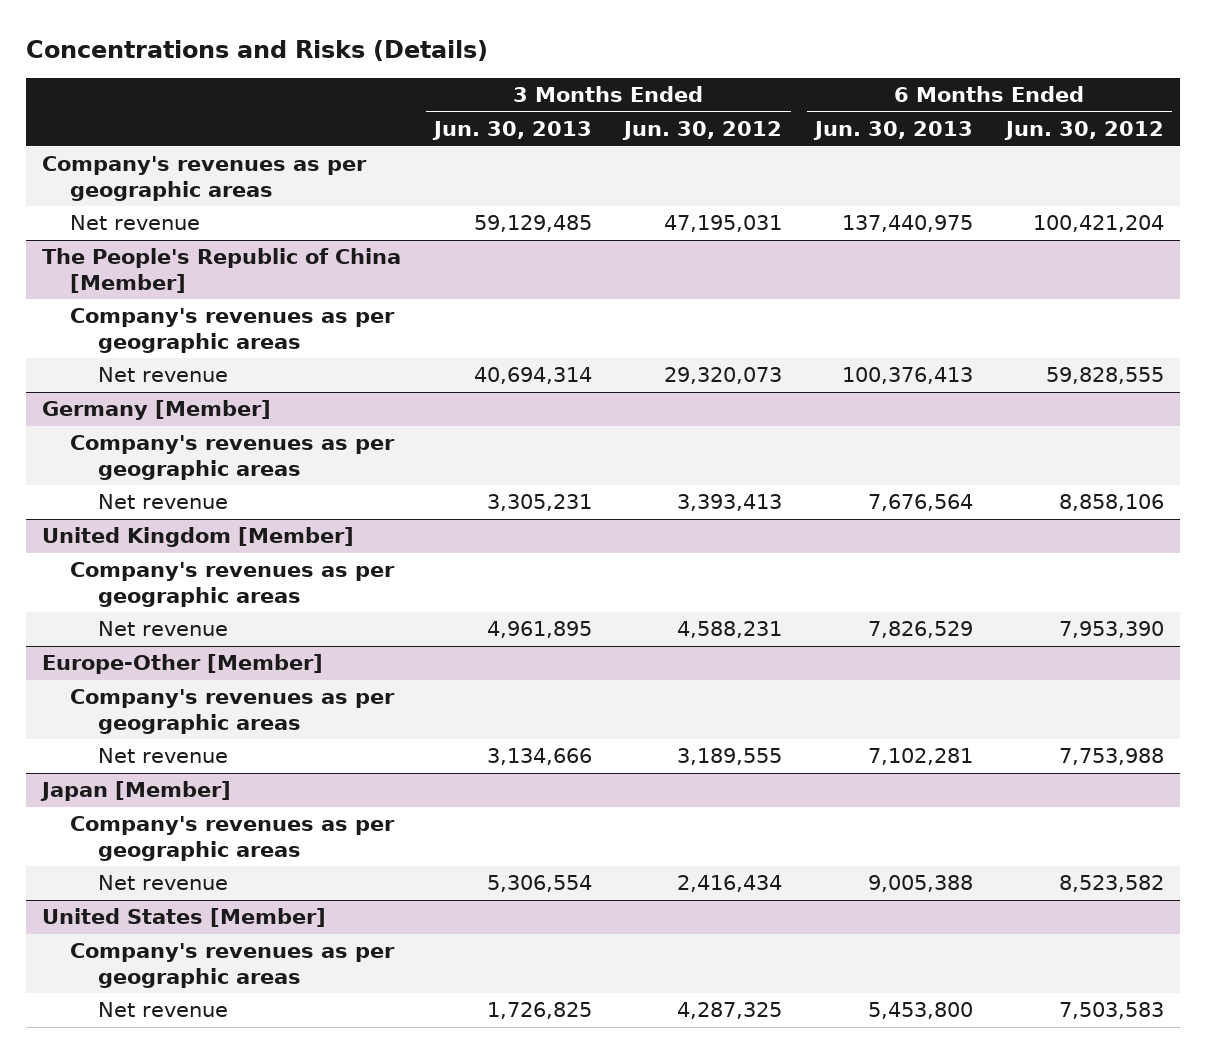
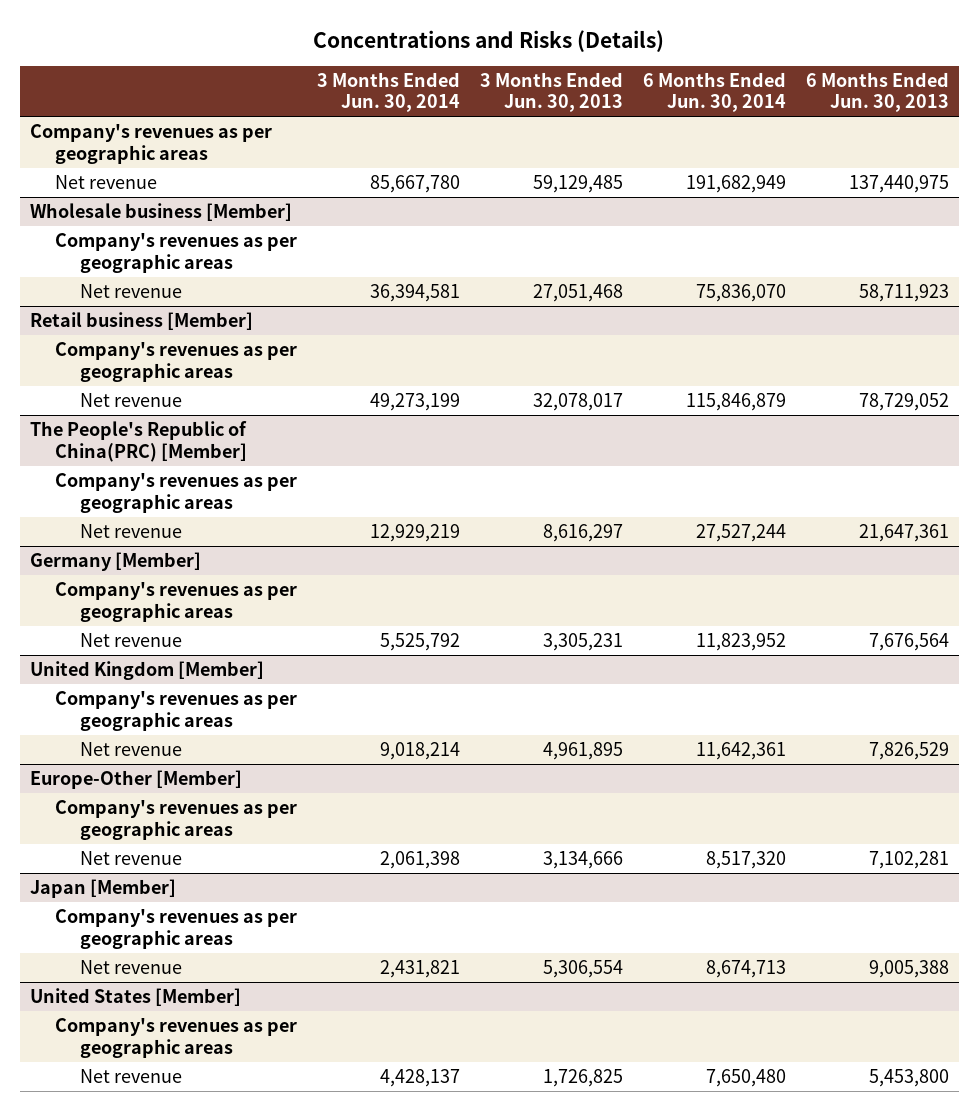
- | 3 Months Ended Jun. 30, 2013 | 3 Months Ended Jun. 30, 2012 | 6 Months Ended Jun. 30, 2013 | 6 Months Ended Jun. 30, 2012
+ | 3 Months Ended Jun. 30, 2014 | 3 Months Ended Jun. 30, 2013 | 6 Months Ended Jun. 30, 2014 | 6 Months Ended Jun. 30, 2013
- The People's Republic of China [Member]
+ Wholesale business [Member]
- Net revenue | 40,694,314 | 29,320,073 | 100,376,413 | 59,828,555
+ Net revenue | 36,394,581 | 27,051,468 | 75,836,070 | 58,711,923
+ Retail business [Member]
+ Company's revenues as per geographic areas
+ Net revenue | 49,273,199 | 32,078,017 | 115,846,879 | 78,729,052
+ The People's Republic of China(PRC) [Member]
+ Company's revenues as per geographic areas
+ Net revenue | 12,929,219 | 8,616,297 | 27,527,244 | 21,647,361

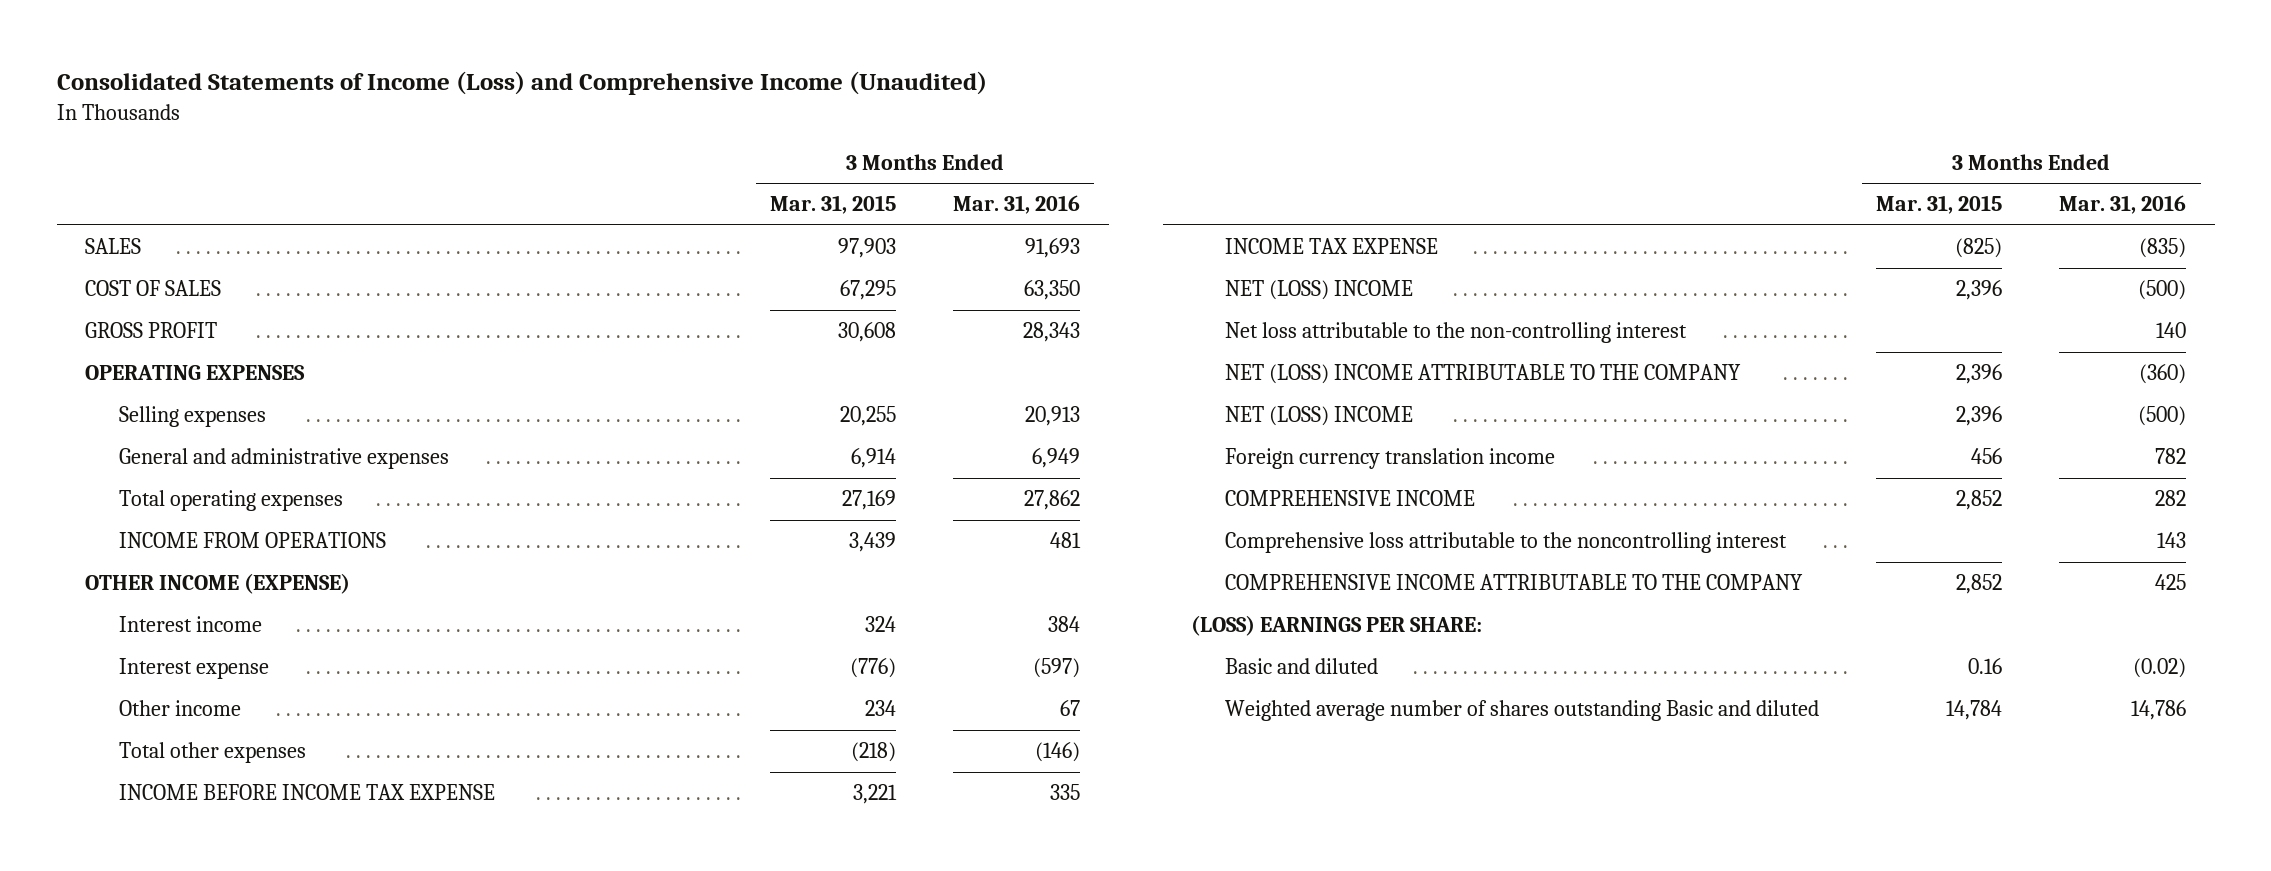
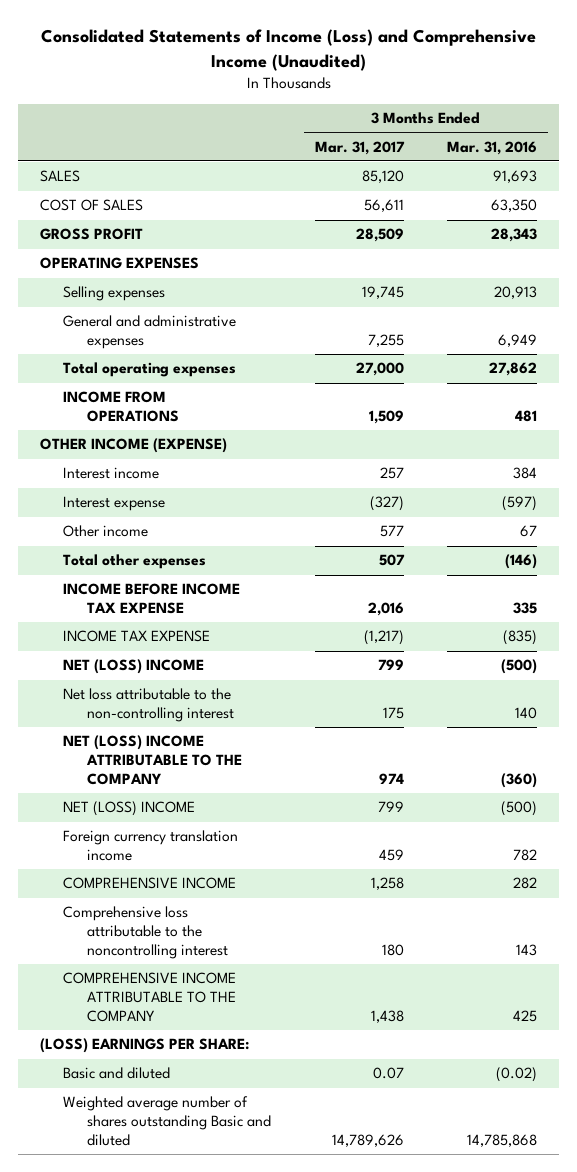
- | 3 Months Ended Mar. 31, 2015 | 3 Months Ended Mar. 31, 2016
+ | 3 Months Ended Mar. 31, 2017 | 3 Months Ended Mar. 31, 2016
- Weighted average number of shares outstanding Basic and diluted | 14,784 | 14,786
+ Weighted average number of shares outstanding Basic and diluted | 14,789,626 | 14,785,868

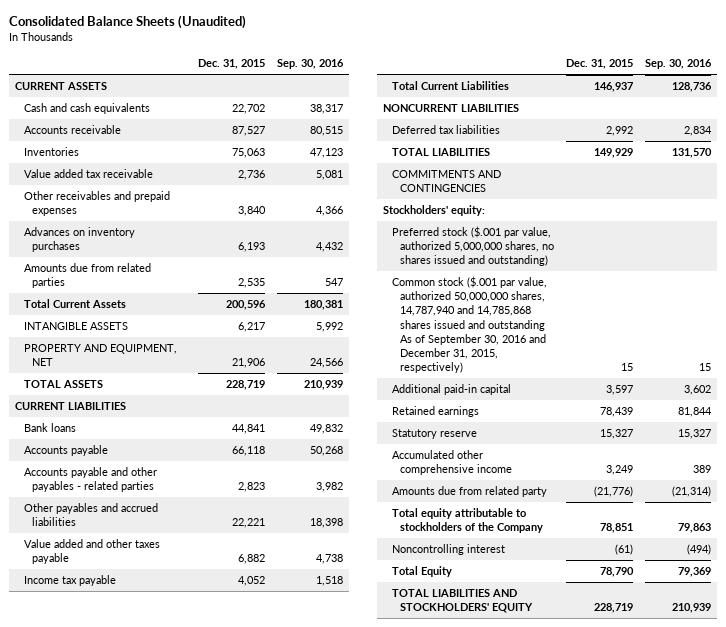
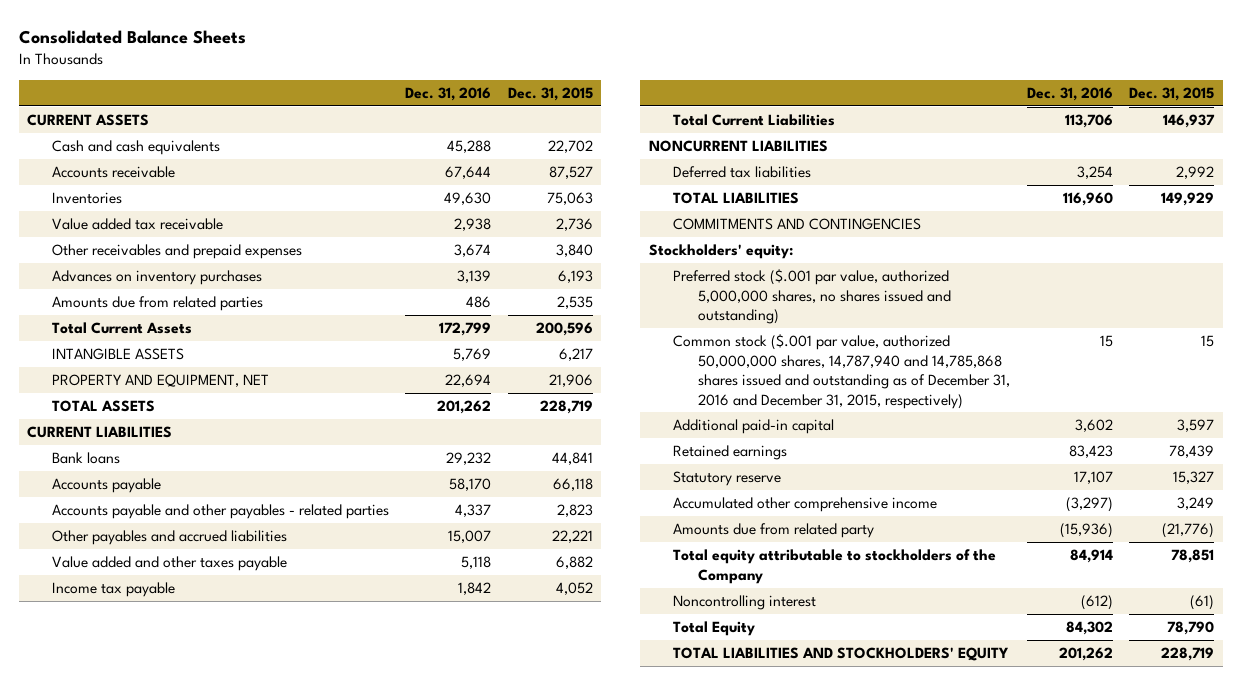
- Consolidated Balance Sheets (Unaudited)
+ Consolidated Balance Sheets
- | Dec. 31, 2015 | Sep. 30, 2016
+ | Dec. 31, 2016 | Dec. 31, 2015
- Common stock ($.001 par value, authorized 50,000,000 shares, 14,787,940 and 14,785,868 shares issued and outstanding As of September 30, 2016 and December 31, 2015, respectively) | 15 | 15
+ Common stock ($.001 par value, authorized 50,000,000 shares, 14,787,940 and 14,785,868 shares issued and outstanding as of December 31, 2016 and December 31, 2015, respectively) | 15 | 15

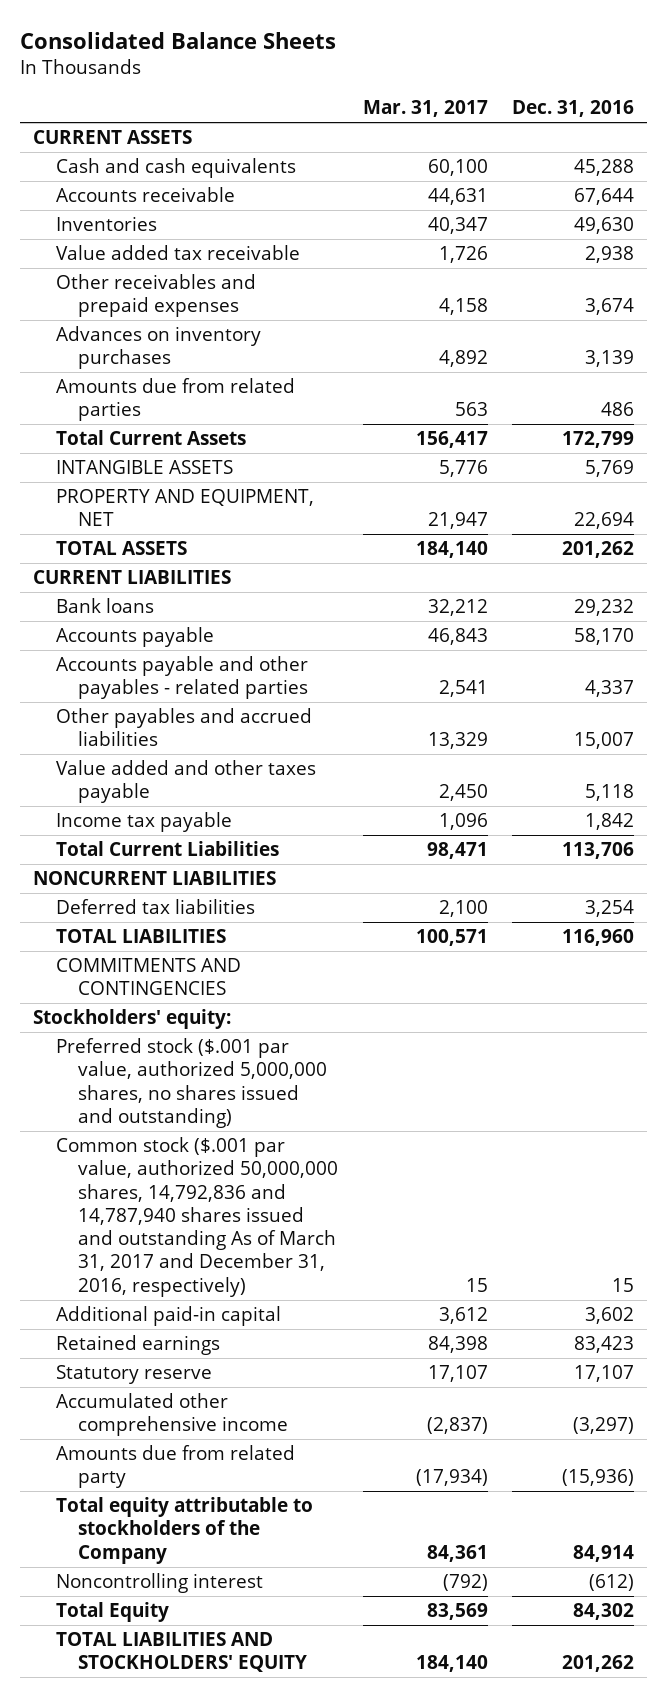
- | Dec. 31, 2016 | Dec. 31, 2015
+ | Mar. 31, 2017 | Dec. 31, 2016
- Common stock ($.001 par value, authorized 50,000,000 shares, 14,787,940 and 14,785,868 shares issued and outstanding as of December 31, 2016 and December 31, 2015, respectively) | 15 | 15
+ Common stock ($.001 par value, authorized 50,000,000 shares, 14,792,836 and 14,787,940 shares issued and outstanding As of March 31, 2017 and December 31, 2016, respectively) | 15 | 15

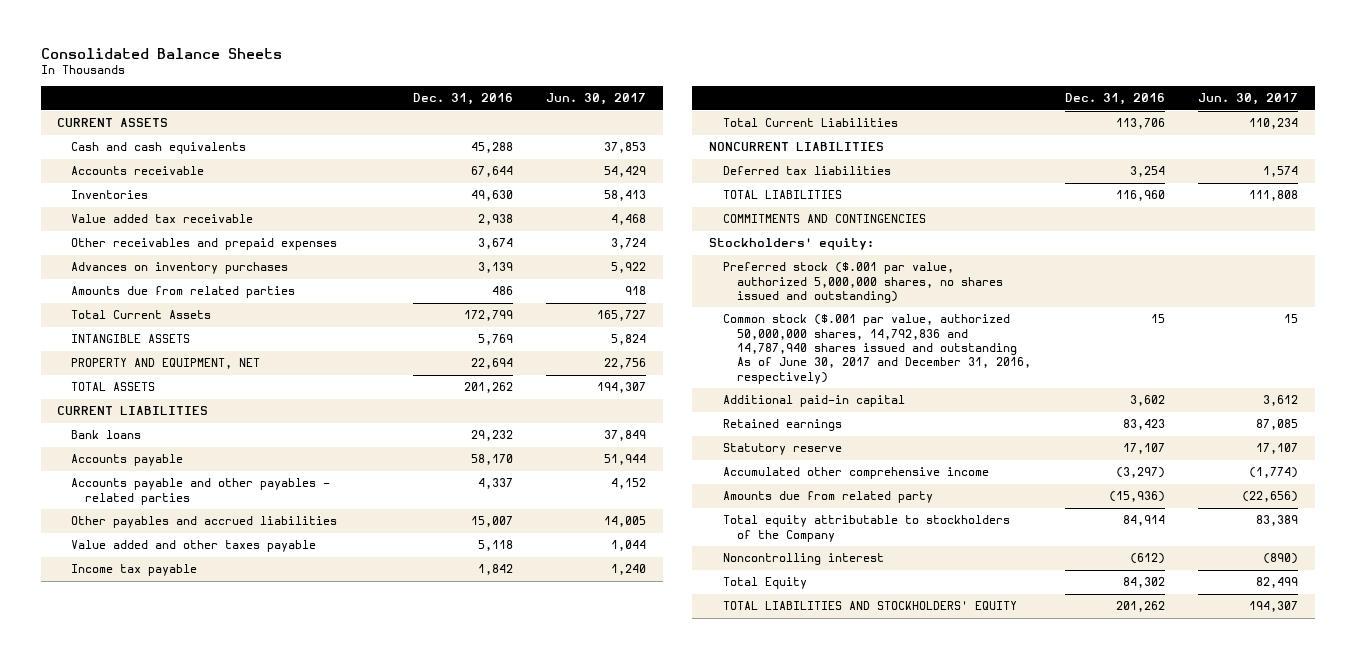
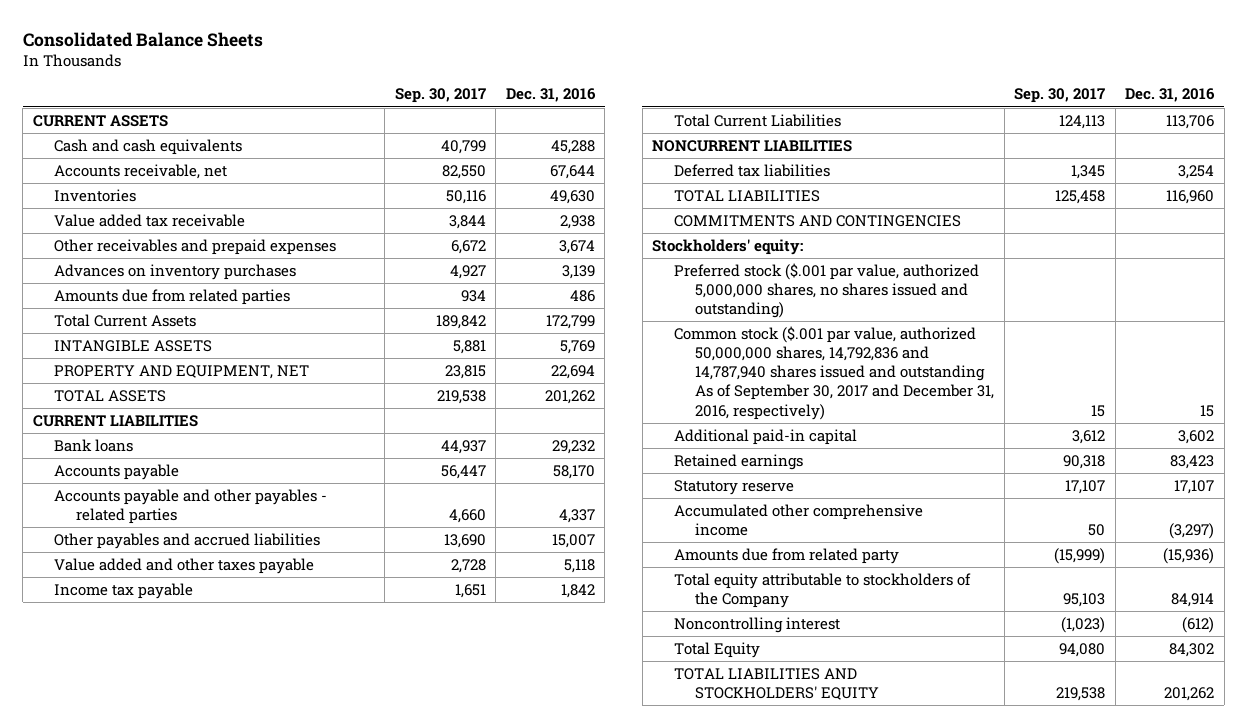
- | Dec. 31, 2016 | Jun. 30, 2017
+ | Sep. 30, 2017 | Dec. 31, 2016
- Accounts receivable | 67,644 | 54,429
+ Accounts receivable, net | 82,550 | 67,644
- Common stock ($.001 par value, authorized 50,000,000 shares, 14,792,836 and 14,787,940 shares issued and outstanding As of June 30, 2017 and December 31, 2016, respectively) | 15 | 15
+ Common stock ($.001 par value, authorized 50,000,000 shares, 14,792,836 and 14,787,940 shares issued and outstanding As of September 30, 2017 and December 31, 2016, respectively) | 15 | 15

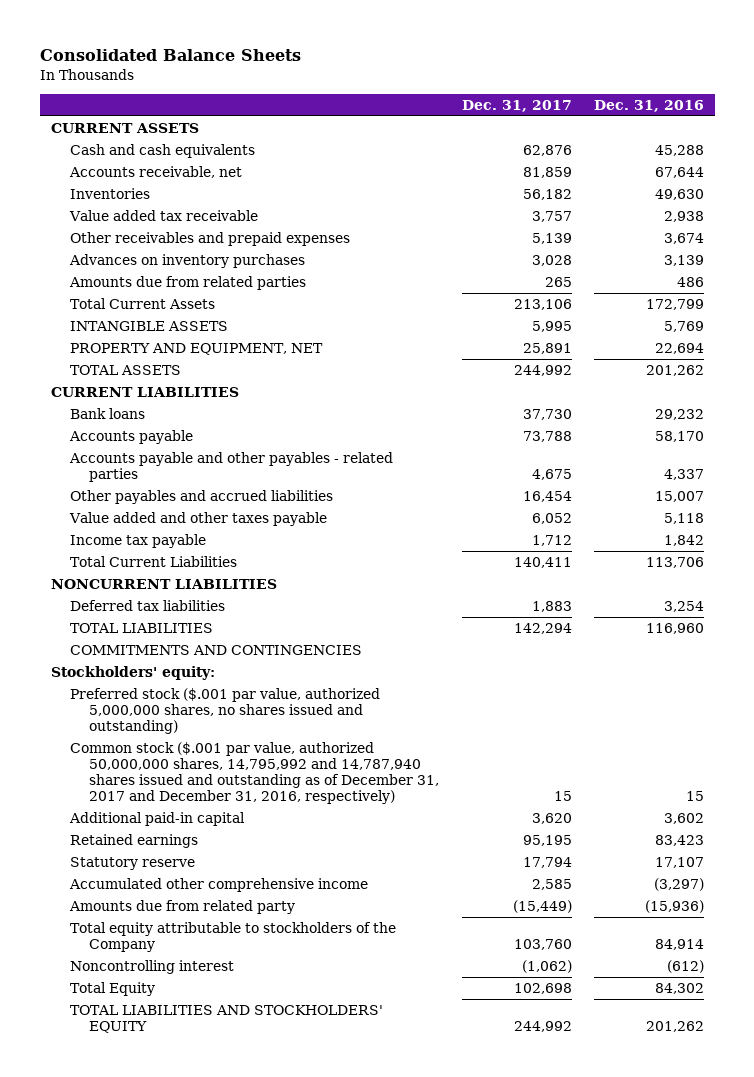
- | Sep. 30, 2017 | Dec. 31, 2016
+ | Dec. 31, 2017 | Dec. 31, 2016
- Common stock ($.001 par value, authorized 50,000,000 shares, 14,792,836 and 14,787,940 shares issued and outstanding As of September 30, 2017 and December 31, 2016, respectively) | 15 | 15
+ Common stock ($.001 par value, authorized 50,000,000 shares, 14,795,992 and 14,787,940 shares issued and outstanding as of December 31, 2017 and December 31, 2016, respectively) | 15 | 15

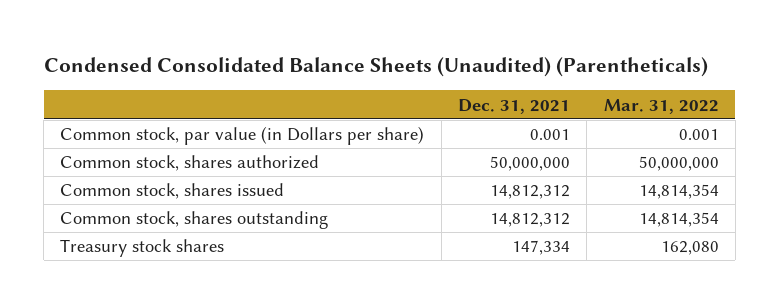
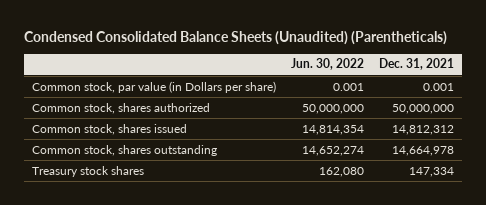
- | Dec. 31, 2021 | Mar. 31, 2022
+ | Jun. 30, 2022 | Dec. 31, 2021
- Common stock, shares outstanding | 14,812,312 | 14,814,354
+ Common stock, shares outstanding | 14,652,274 | 14,664,978

